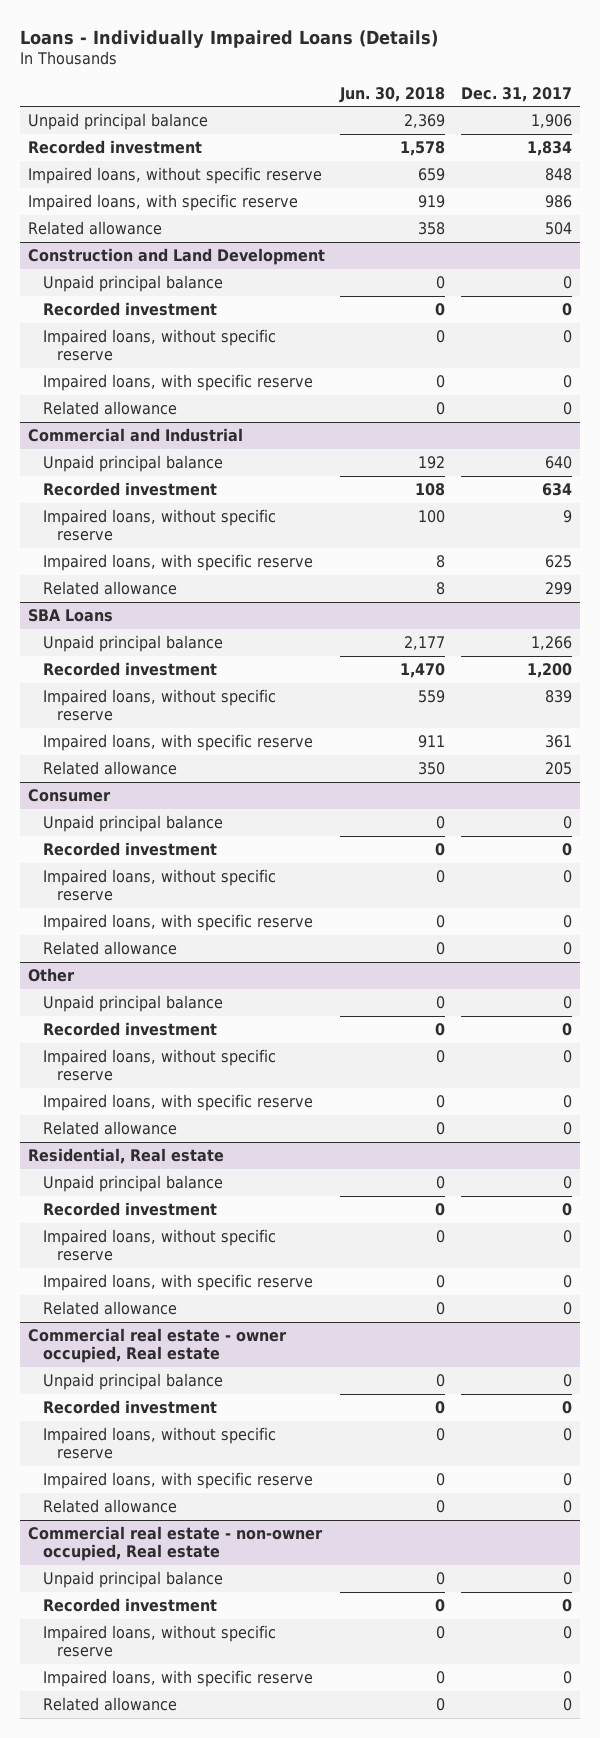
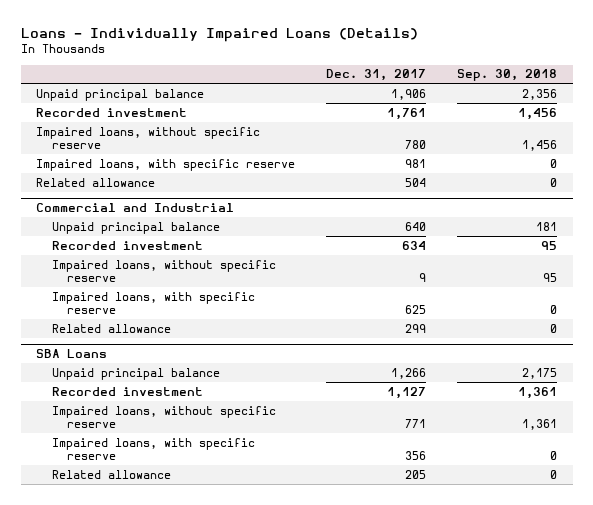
- | Jun. 30, 2018 | Dec. 31, 2017
+ | Dec. 31, 2017 | Sep. 30, 2018
- Recorded investment | 1,578 | 1,834
- Impaired loans, without specific reserve | 659 | 848
- Impaired loans, with specific reserve | 919 | 986
+ Recorded investment | 1,761 | 1,456
+ Impaired loans, without specific reserve | 780 | 1,456
+ Impaired loans, with specific reserve | 981 | 0
- Construction and Land Development
- Unpaid principal balance | 0 | 0
- Recorded investment | 0 | 0
- Impaired loans, without specific reserve | 0 | 0
- Impaired loans, with specific reserve | 0 | 0
- Related allowance | 0 | 0
@ SBA Loans
- Recorded investment | 1,470 | 1,200
- Impaired loans, without specific reserve | 559 | 839
- Impaired loans, with specific reserve | 911 | 361
+ Recorded investment | 1,127 | 1,361
+ Impaired loans, without specific reserve | 771 | 1,361
+ Impaired loans, with specific reserve | 356 | 0
- Consumer
- Unpaid principal balance | 0 | 0
- Recorded investment | 0 | 0
- Impaired loans, without specific reserve | 0 | 0
- Impaired loans, with specific reserve | 0 | 0
- Related allowance | 0 | 0
- Other
- Unpaid principal balance | 0 | 0
- Recorded investment | 0 | 0
- Impaired loans, without specific reserve | 0 | 0
- Impaired loans, with specific reserve | 0 | 0
- Related allowance | 0 | 0
- Residential, Real estate
- Unpaid principal balance | 0 | 0
- Recorded investment | 0 | 0
- Impaired loans, without specific reserve | 0 | 0
- Impaired loans, with specific reserve | 0 | 0
- Related allowance | 0 | 0
- Commercial real estate - owner occupied, Real estate
- Unpaid principal balance | 0 | 0
- Recorded investment | 0 | 0
- Impaired loans, without specific reserve | 0 | 0
- Impaired loans, with specific reserve | 0 | 0
- Related allowance | 0 | 0
- Commercial real estate - non-owner occupied, Real estate
- Unpaid principal balance | 0 | 0
- Recorded investment | 0 | 0
- Impaired loans, without specific reserve | 0 | 0
- Impaired loans, with specific reserve | 0 | 0
- Related allowance | 0 | 0

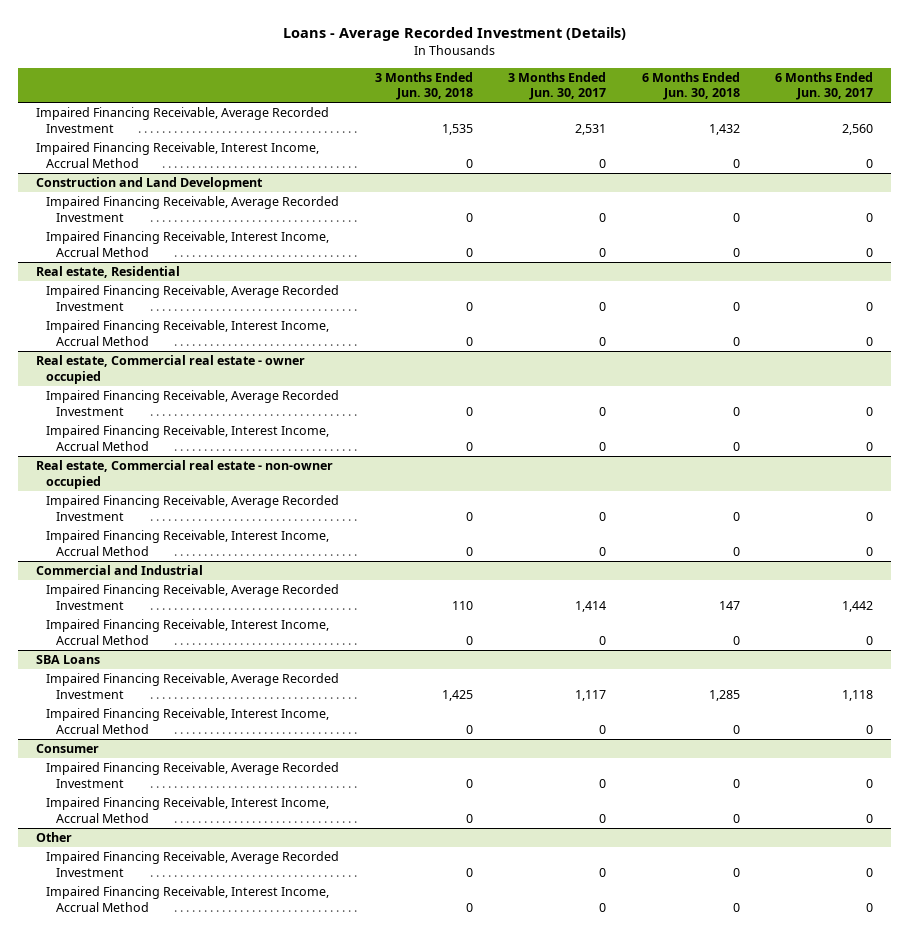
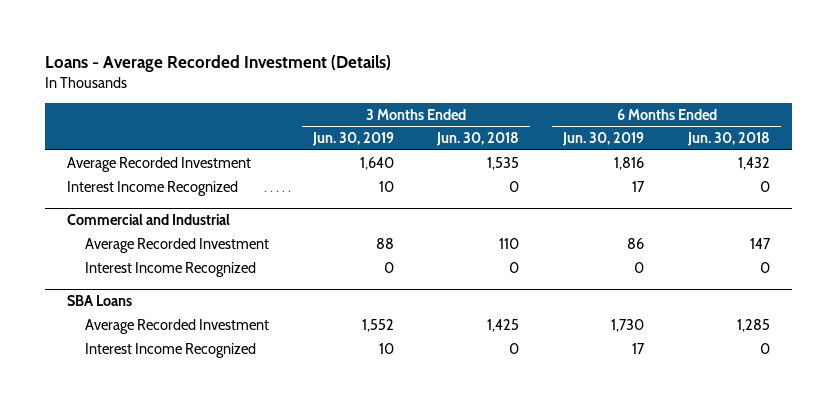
- | 3 Months Ended Jun. 30, 2018 | 3 Months Ended Jun. 30, 2017 | 6 Months Ended Jun. 30, 2018 | 6 Months Ended Jun. 30, 2017
+ | 3 Months Ended Jun. 30, 2019 | 3 Months Ended Jun. 30, 2018 | 6 Months Ended Jun. 30, 2019 | 6 Months Ended Jun. 30, 2018
- Impaired Financing Receivable, Average Recorded Investment | 1,535 | 2,531 | 1,432 | 2,560
- Impaired Financing Receivable, Interest Income, Accrual Method | 0 | 0 | 0 | 0
- Construction and Land Development
- Impaired Financing Receivable, Average Recorded Investment | 0 | 0 | 0 | 0
- Impaired Financing Receivable, Interest Income, Accrual Method | 0 | 0 | 0 | 0
- Real estate, Residential
- Impaired Financing Receivable, Average Recorded Investment | 0 | 0 | 0 | 0
- Impaired Financing Receivable, Interest Income, Accrual Method | 0 | 0 | 0 | 0
- Real estate, Commercial real estate - owner occupied
- Impaired Financing Receivable, Average Recorded Investment | 0 | 0 | 0 | 0
- Impaired Financing Receivable, Interest Income, Accrual Method | 0 | 0 | 0 | 0
- Real estate, Commercial real estate - non-owner occupied
- Impaired Financing Receivable, Average Recorded Investment | 0 | 0 | 0 | 0
- Impaired Financing Receivable, Interest Income, Accrual Method | 0 | 0 | 0 | 0
+ Average Recorded Investment | 1,640 | 1,535 | 1,816 | 1,432
+ Interest Income Recognized | 10 | 0 | 17 | 0
@ Commercial and Industrial
- Impaired Financing Receivable, Average Recorded Investment | 110 | 1,414 | 147 | 1,442
- Impaired Financing Receivable, Interest Income, Accrual Method | 0 | 0 | 0 | 0
+ Average Recorded Investment | 88 | 110 | 86 | 147
+ Interest Income Recognized | 0 | 0 | 0 | 0
@ SBA Loans
- Impaired Financing Receivable, Average Recorded Investment | 1,425 | 1,117 | 1,285 | 1,118
- Impaired Financing Receivable, Interest Income, Accrual Method | 0 | 0 | 0 | 0
- Consumer
- Impaired Financing Receivable, Average Recorded Investment | 0 | 0 | 0 | 0
- Impaired Financing Receivable, Interest Income, Accrual Method | 0 | 0 | 0 | 0
- Other
- Impaired Financing Receivable, Average Recorded Investment | 0 | 0 | 0 | 0
- Impaired Financing Receivable, Interest Income, Accrual Method | 0 | 0 | 0 | 0
@ SBA Loans
+ Average Recorded Investment | 1,552 | 1,425 | 1,730 | 1,285
+ Interest Income Recognized | 10 | 0 | 17 | 0

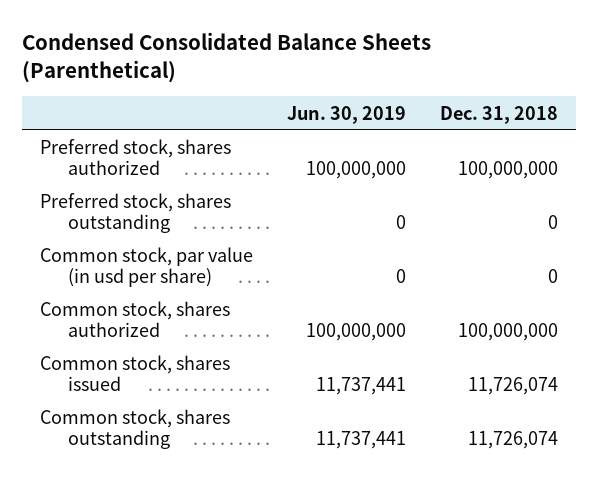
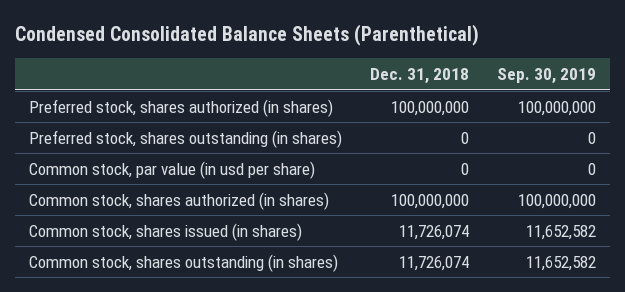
- | Jun. 30, 2019 | Dec. 31, 2018
+ | Dec. 31, 2018 | Sep. 30, 2019
- Preferred stock, shares authorized | 100,000,000 | 100,000,000
- Preferred stock, shares outstanding | 0 | 0
+ Preferred stock, shares authorized (in shares) | 100,000,000 | 100,000,000
+ Preferred stock, shares outstanding (in shares) | 0 | 0
- Common stock, shares authorized | 100,000,000 | 100,000,000
- Common stock, shares issued | 11,737,441 | 11,726,074
- Common stock, shares outstanding | 11,737,441 | 11,726,074
+ Common stock, shares authorized (in shares) | 100,000,000 | 100,000,000
+ Common stock, shares issued (in shares) | 11,726,074 | 11,652,582
+ Common stock, shares outstanding (in shares) | 11,726,074 | 11,652,582

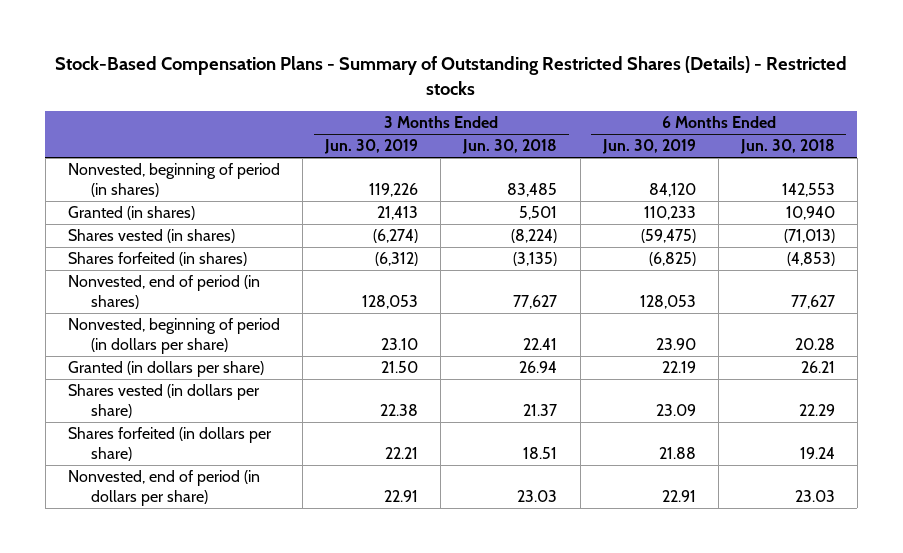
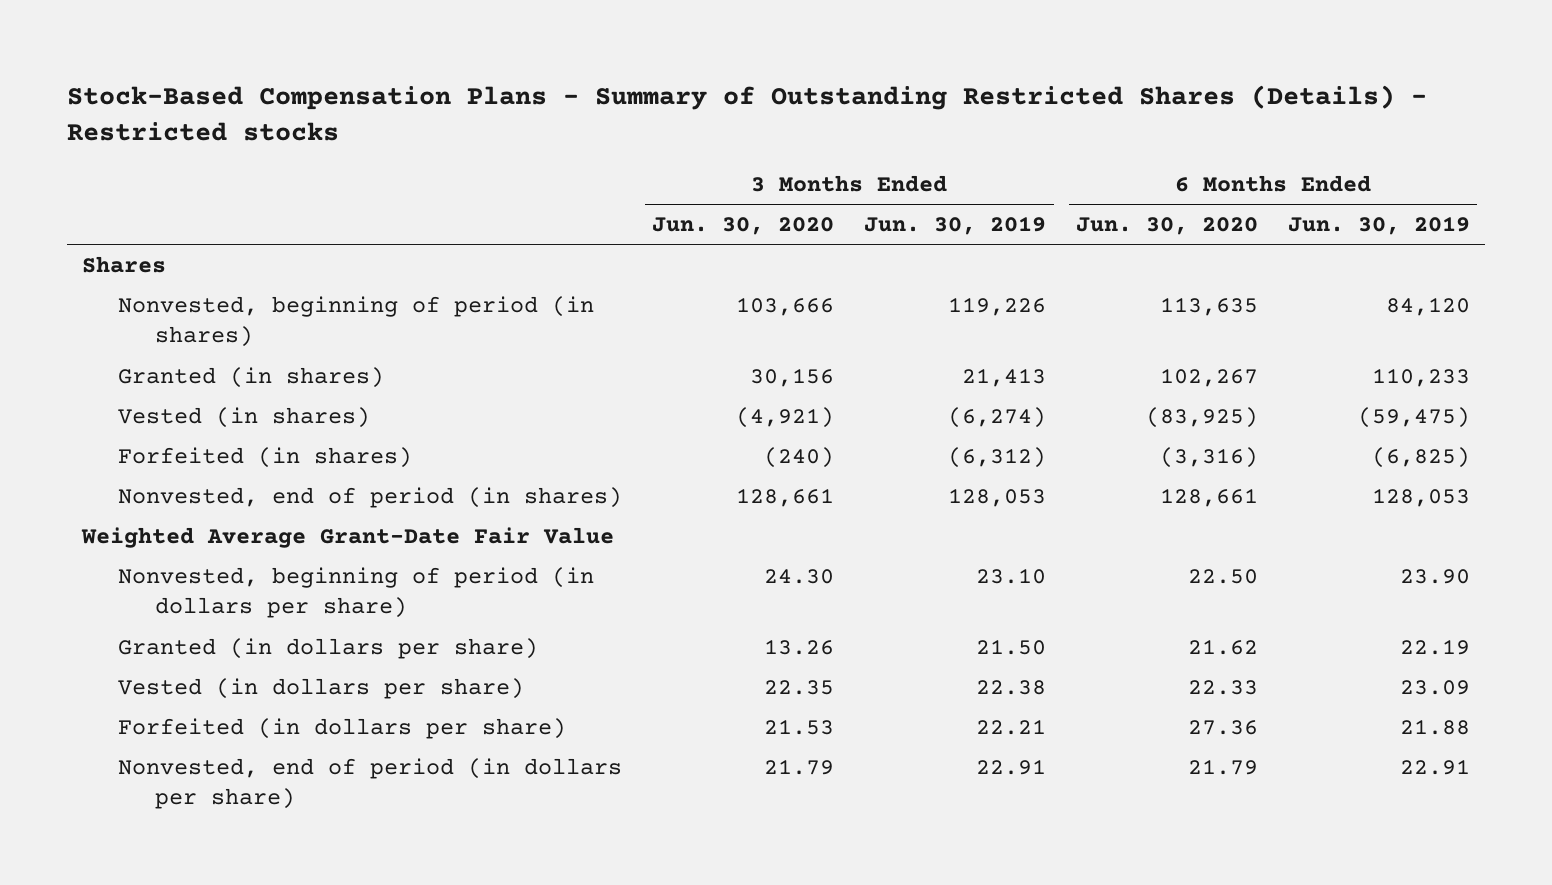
- | 3 Months Ended Jun. 30, 2019 | 3 Months Ended Jun. 30, 2018 | 6 Months Ended Jun. 30, 2019 | 6 Months Ended Jun. 30, 2018
+ | 3 Months Ended Jun. 30, 2020 | 3 Months Ended Jun. 30, 2019 | 6 Months Ended Jun. 30, 2020 | 6 Months Ended Jun. 30, 2019
+ Shares
- Shares vested (in shares) | (6,274) | (8,224) | (59,475) | (71,013)
- Shares forfeited (in shares) | (6,312) | (3,135) | (6,825) | (4,853)
+ Vested (in shares) | (4,921) | (6,274) | (83,925) | (59,475)
+ Forfeited (in shares) | (240) | (6,312) | (3,316) | (6,825)
+ Weighted Average Grant-Date Fair Value
- Shares vested (in dollars per share) | 22.38 | 21.37 | 23.09 | 22.29
- Shares forfeited (in dollars per share) | 22.21 | 18.51 | 21.88 | 19.24
+ Vested (in dollars per share) | 22.35 | 22.38 | 22.33 | 23.09
+ Forfeited (in dollars per share) | 21.53 | 22.21 | 27.36 | 21.88

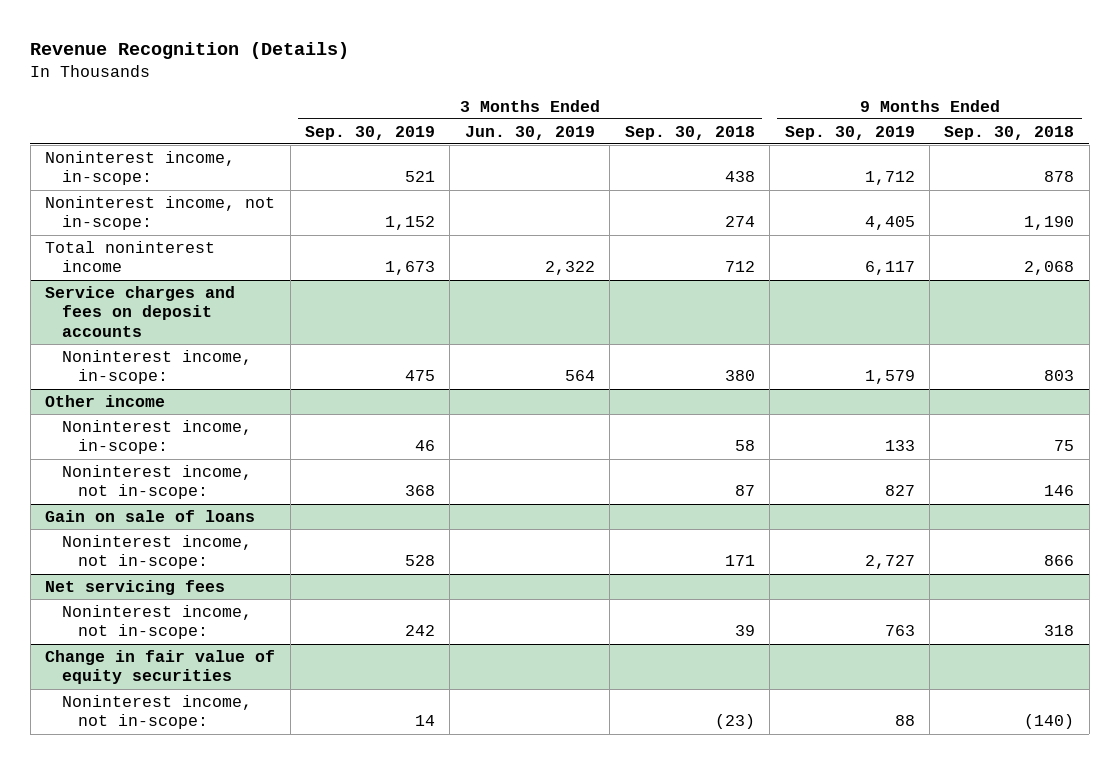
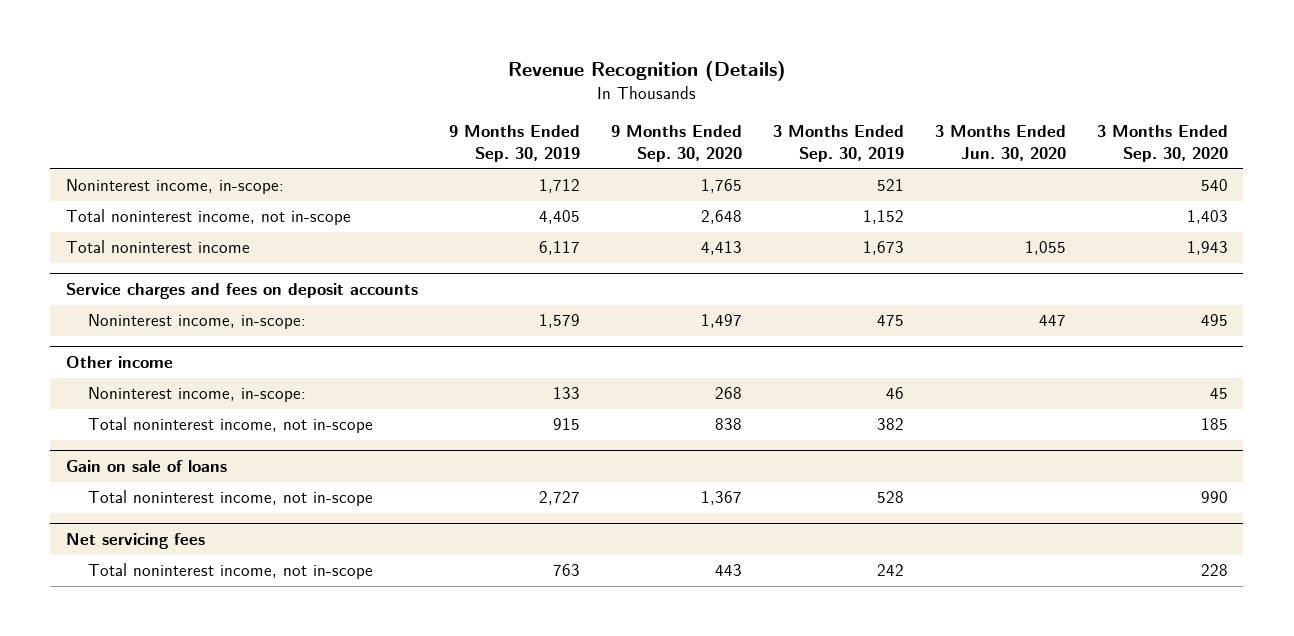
- | 3 Months Ended Sep. 30, 2019 | 3 Months Ended Jun. 30, 2019 | 3 Months Ended Sep. 30, 2018 | 9 Months Ended Sep. 30, 2019 | 9 Months Ended Sep. 30, 2018
+ | 9 Months Ended Sep. 30, 2019 | 9 Months Ended Sep. 30, 2020 | 3 Months Ended Sep. 30, 2019 | 3 Months Ended Jun. 30, 2020 | 3 Months Ended Sep. 30, 2020
- Noninterest income, not in-scope: | 1,152 | | 274 | 4,405 | 1,190
+ Total noninterest income, not in-scope | 4,405 | 2,648 | 1,152 | | 1,403
@ Other income
- Noninterest income, not in-scope: | 368 | | 87 | 827 | 146
+ Total noninterest income, not in-scope | 915 | 838 | 382 | | 185
@ Gain on sale of loans
- Noninterest income, not in-scope: | 528 | | 171 | 2,727 | 866
+ Total noninterest income, not in-scope | 2,727 | 1,367 | 528 | | 990
@ Net servicing fees
- Noninterest income, not in-scope: | 242 | | 39 | 763 | 318
- Change in fair value of equity securities
- Noninterest income, not in-scope: | 14 | | (23) | 88 | (140)
@ Net servicing fees
+ Total noninterest income, not in-scope | 763 | 443 | 242 | | 228

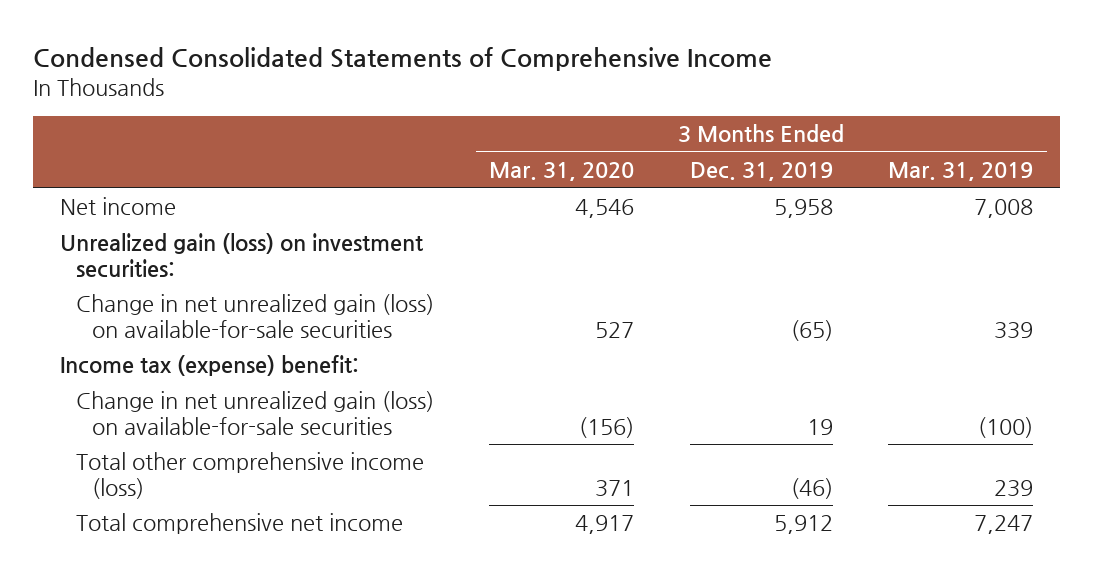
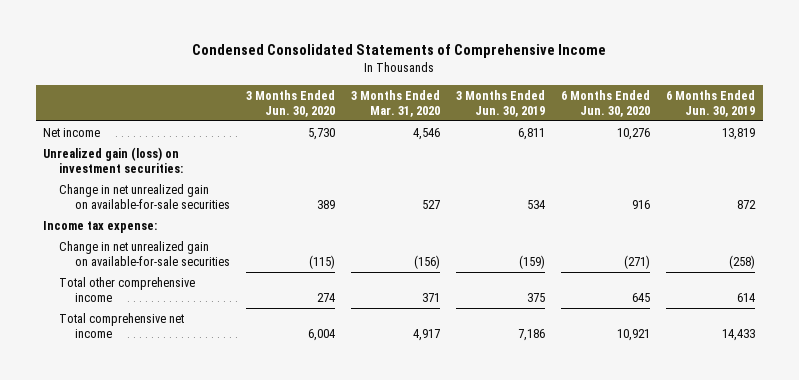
- | 3 Months Ended Mar. 31, 2020 | 3 Months Ended Dec. 31, 2019 | 3 Months Ended Mar. 31, 2019
+ | 3 Months Ended Jun. 30, 2020 | 3 Months Ended Mar. 31, 2020 | 3 Months Ended Jun. 30, 2019 | 6 Months Ended Jun. 30, 2020 | 6 Months Ended Jun. 30, 2019
- Change in net unrealized gain (loss) on available-for-sale securities | 527 | (65) | 339
- Income tax (expense) benefit:
- Change in net unrealized gain (loss) on available-for-sale securities | (156) | 19 | (100)
- Total other comprehensive income (loss) | 371 | (46) | 239
+ Change in net unrealized gain on available-for-sale securities | 389 | 527 | 534 | 916 | 872
+ Income tax expense:
+ Change in net unrealized gain on available-for-sale securities | (115) | (156) | (159) | (271) | (258)
+ Total other comprehensive income | 274 | 371 | 375 | 645 | 614

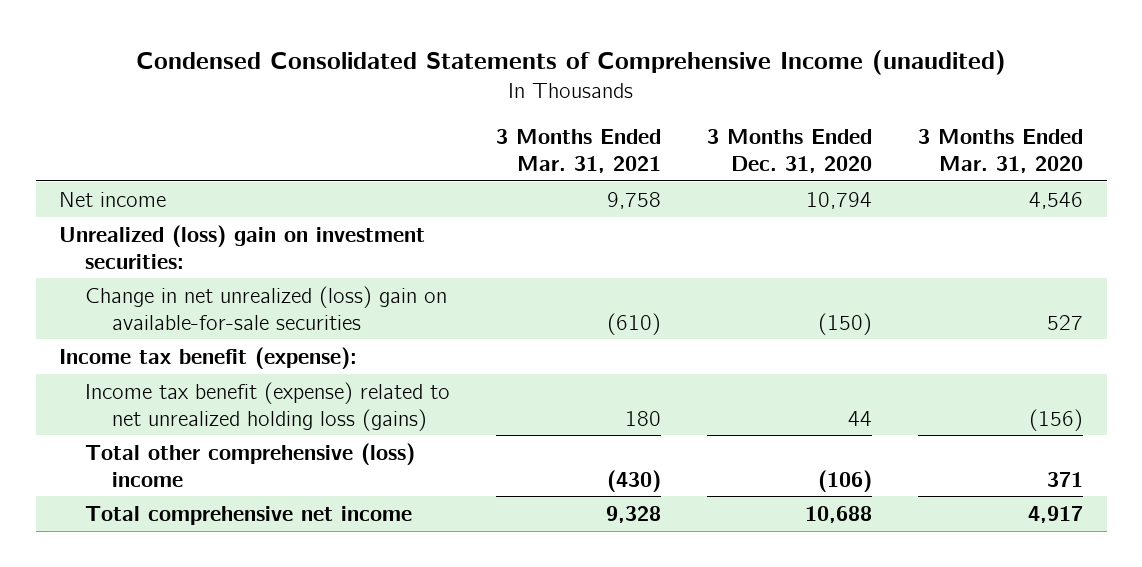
- Condensed Consolidated Statements of Comprehensive Income
+ Condensed Consolidated Statements of Comprehensive Income (unaudited)
- | 3 Months Ended Jun. 30, 2020 | 3 Months Ended Mar. 31, 2020 | 3 Months Ended Jun. 30, 2019 | 6 Months Ended Jun. 30, 2020 | 6 Months Ended Jun. 30, 2019
+ | 3 Months Ended Mar. 31, 2021 | 3 Months Ended Dec. 31, 2020 | 3 Months Ended Mar. 31, 2020
- Unrealized gain (loss) on investment securities:
- Change in net unrealized gain on available-for-sale securities | 389 | 527 | 534 | 916 | 872
- Income tax expense:
- Change in net unrealized gain on available-for-sale securities | (115) | (156) | (159) | (271) | (258)
- Total other comprehensive income | 274 | 371 | 375 | 645 | 614
+ Unrealized (loss) gain on investment securities:
+ Change in net unrealized (loss) gain on available-for-sale securities | (610) | (150) | 527
+ Income tax benefit (expense):
+ Income tax benefit (expense) related to net unrealized holding loss (gains) | 180 | 44 | (156)
+ Total other comprehensive (loss) income | (430) | (106) | 371

